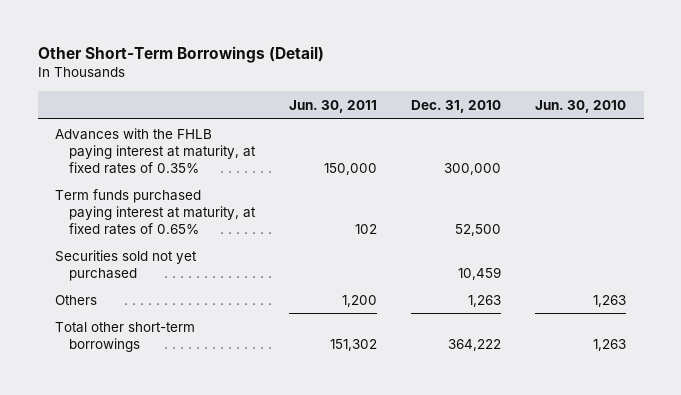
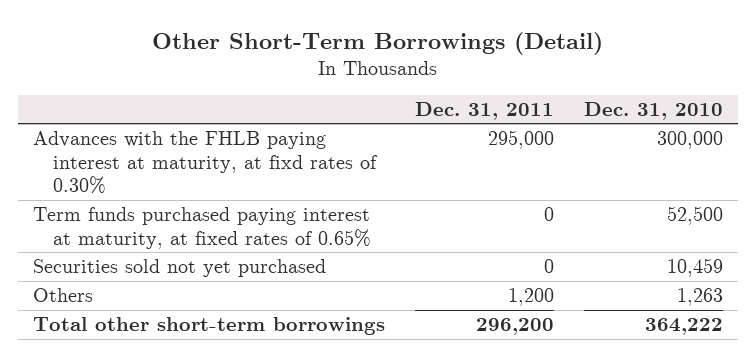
- | Jun. 30, 2011 | Dec. 31, 2010 | Jun. 30, 2010
+ | Dec. 31, 2011 | Dec. 31, 2010
- Advances with the FHLB paying interest at maturity, at fixed rates of 0.35% | 150,000 | 300,000 |
+ Advances with the FHLB paying interest at maturity, at fixd rates of 0.30% | 295,000 | 300,000

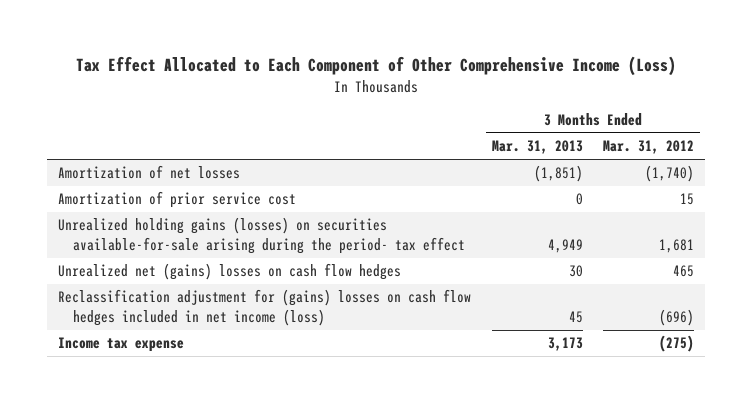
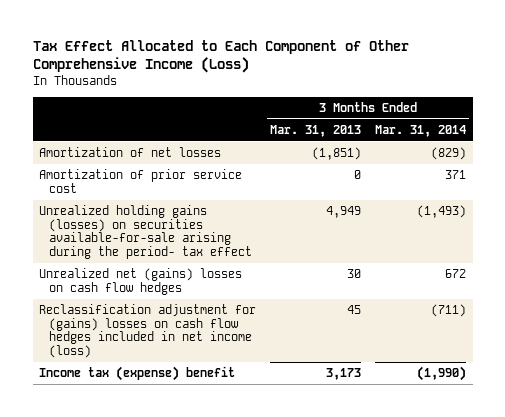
- | 3 Months Ended Mar. 31, 2013 | 3 Months Ended Mar. 31, 2012
+ | 3 Months Ended Mar. 31, 2013 | 3 Months Ended Mar. 31, 2014
- Income tax expense | 3,173 | (275)
+ Income tax (expense) benefit | 3,173 | (1,990)

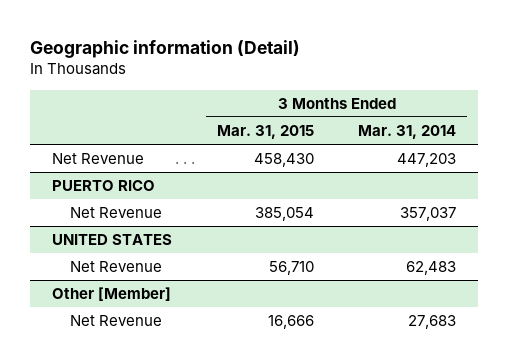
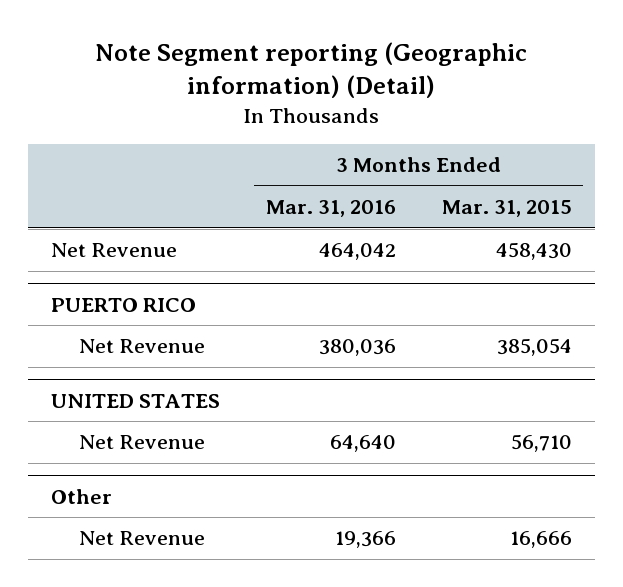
- Geographic information (Detail)
+ Note Segment reporting (Geographic information) (Detail)
- | 3 Months Ended Mar. 31, 2015 | 3 Months Ended Mar. 31, 2014
+ | 3 Months Ended Mar. 31, 2016 | 3 Months Ended Mar. 31, 2015
- Other [Member]
+ Other

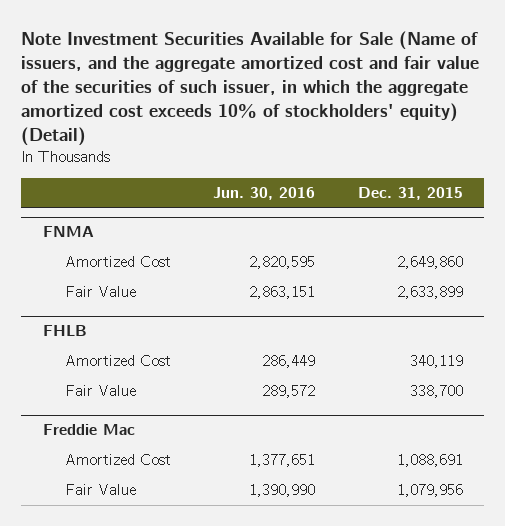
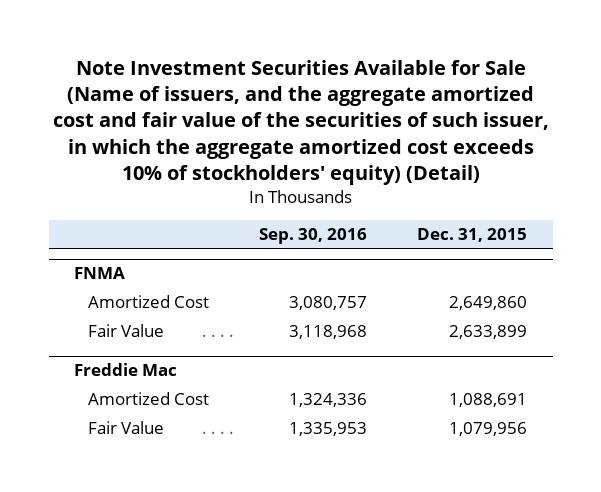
- | Jun. 30, 2016 | Dec. 31, 2015
+ | Sep. 30, 2016 | Dec. 31, 2015
- FHLB
- Amortized Cost | 286,449 | 340,119
- Fair Value | 289,572 | 338,700

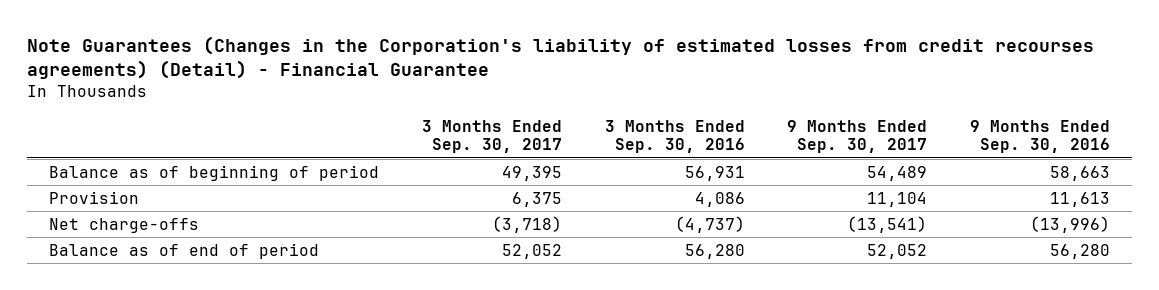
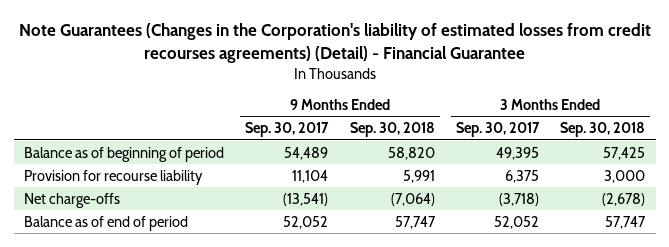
- | 3 Months Ended Sep. 30, 2017 | 3 Months Ended Sep. 30, 2016 | 9 Months Ended Sep. 30, 2017 | 9 Months Ended Sep. 30, 2016
+ | 9 Months Ended Sep. 30, 2017 | 9 Months Ended Sep. 30, 2018 | 3 Months Ended Sep. 30, 2017 | 3 Months Ended Sep. 30, 2018
- Provision | 6,375 | 4,086 | 11,104 | 11,613
+ Provision for recourse liability | 11,104 | 5,991 | 6,375 | 3,000

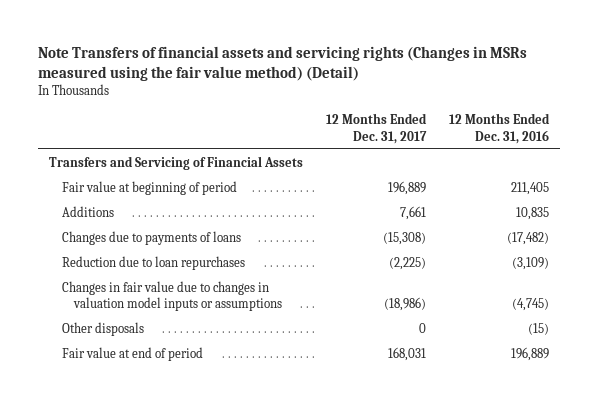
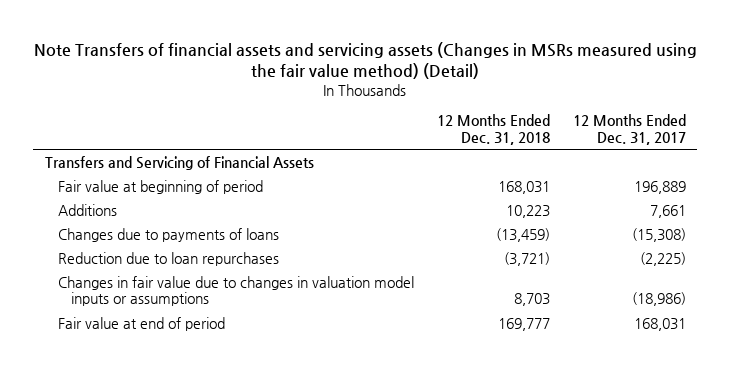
- Note Transfers of financial assets and servicing rights (Changes in MSRs measured using the fair value method) (Detail)
+ Note Transfers of financial assets and servicing assets (Changes in MSRs measured using the fair value method) (Detail)
- | 12 Months Ended Dec. 31, 2017 | 12 Months Ended Dec. 31, 2016
+ | 12 Months Ended Dec. 31, 2018 | 12 Months Ended Dec. 31, 2017
- Other disposals | 0 | (15)

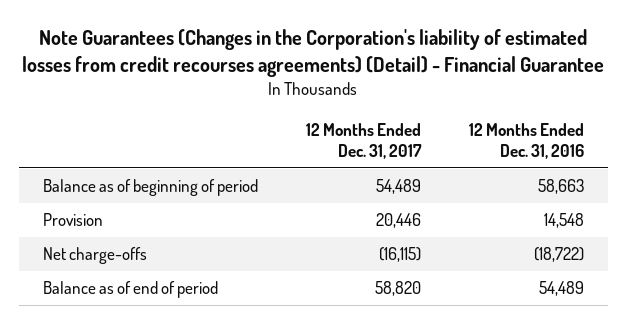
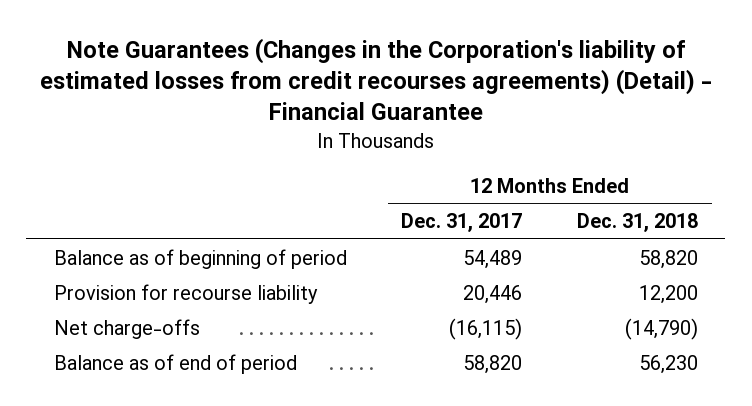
- | 12 Months Ended Dec. 31, 2017 | 12 Months Ended Dec. 31, 2016
+ | 12 Months Ended Dec. 31, 2017 | 12 Months Ended Dec. 31, 2018
- Provision | 20,446 | 14,548
+ Provision for recourse liability | 20,446 | 12,200

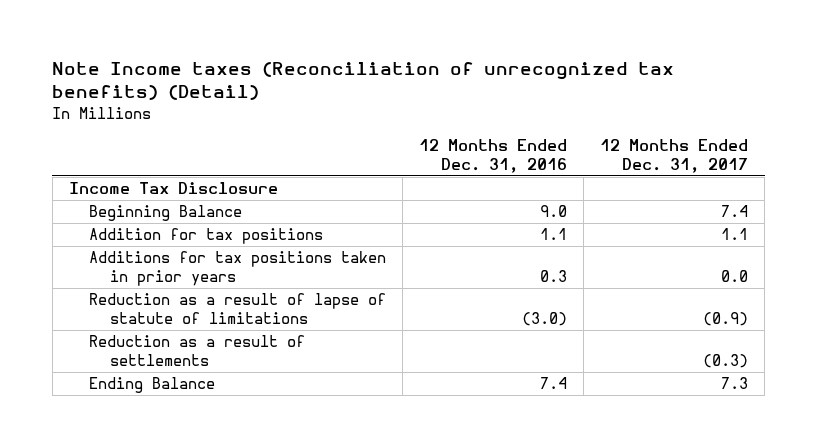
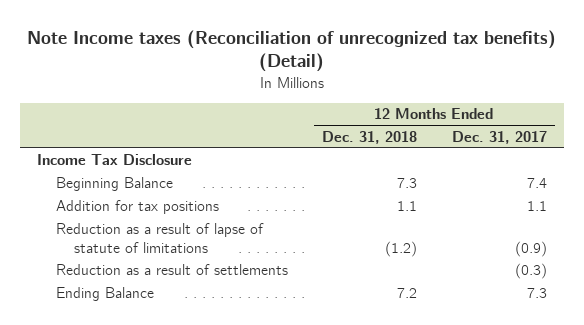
- | 12 Months Ended Dec. 31, 2016 | 12 Months Ended Dec. 31, 2017
+ | 12 Months Ended Dec. 31, 2018 | 12 Months Ended Dec. 31, 2017
- Additions for tax positions taken in prior years | 0.3 | 0.0

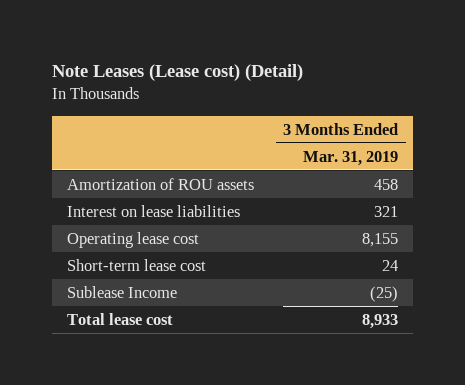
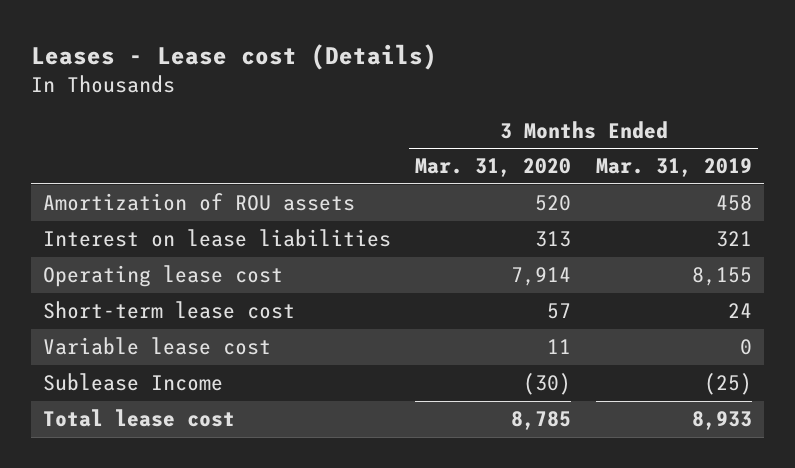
- Note Leases (Lease cost) (Detail)
+ Leases - Lease cost (Details)
- | 3 Months Ended Mar. 31, 2019
+ | 3 Months Ended Mar. 31, 2020 | 3 Months Ended Mar. 31, 2019
+ Variable lease cost | 11 | 0

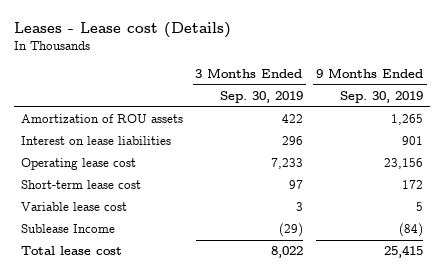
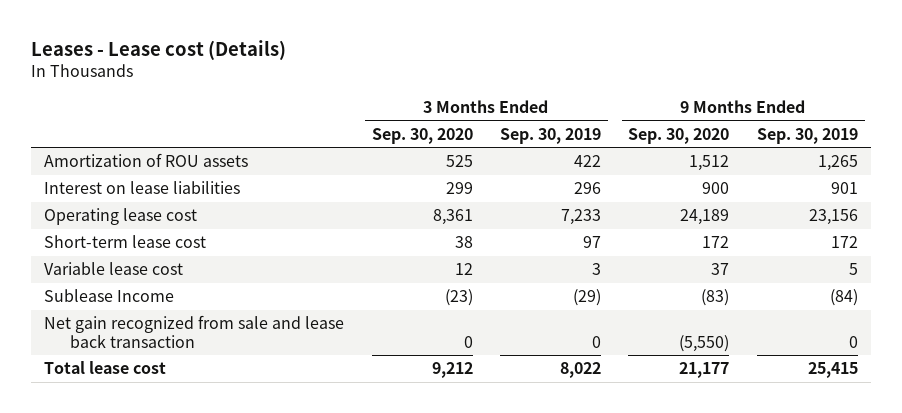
- | 3 Months Ended Sep. 30, 2019 | 9 Months Ended Sep. 30, 2019
+ | 3 Months Ended Sep. 30, 2020 | 3 Months Ended Sep. 30, 2019 | 9 Months Ended Sep. 30, 2020 | 9 Months Ended Sep. 30, 2019
+ Net gain recognized from sale and lease back transaction | 0 | 0 | (5,550) | 0

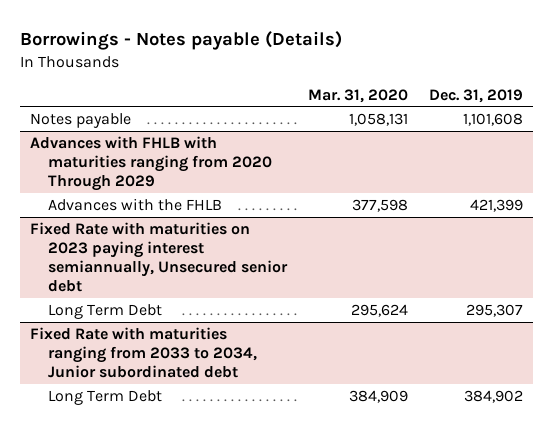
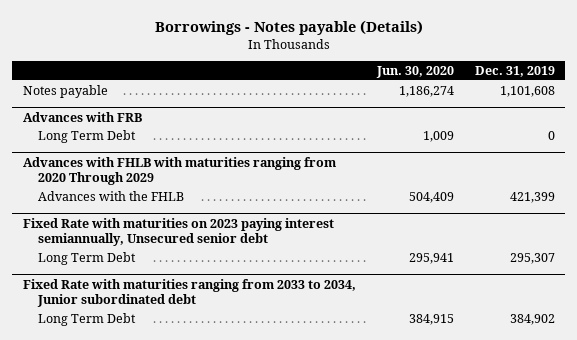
- | Mar. 31, 2020 | Dec. 31, 2019
+ | Jun. 30, 2020 | Dec. 31, 2019
+ Advances with FRB
+ Long Term Debt | 1,009 | 0

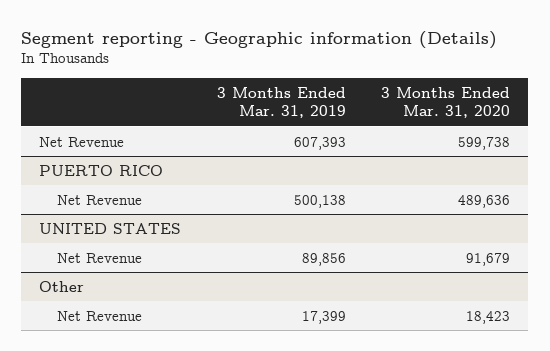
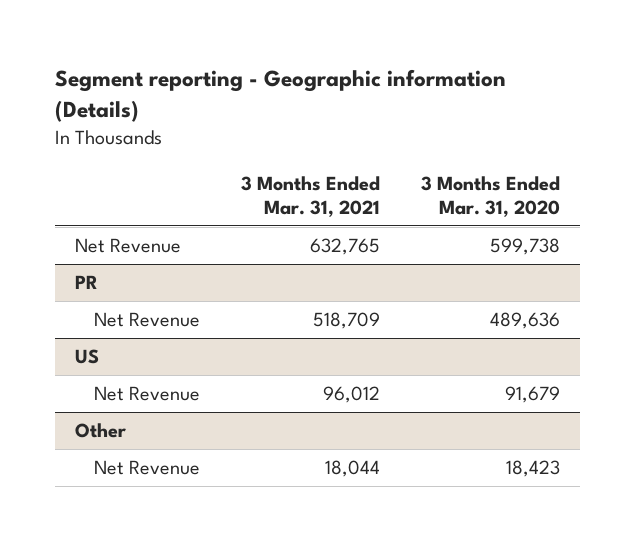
- | 3 Months Ended Mar. 31, 2019 | 3 Months Ended Mar. 31, 2020
+ | 3 Months Ended Mar. 31, 2021 | 3 Months Ended Mar. 31, 2020
- PUERTO RICO
+ PR
- UNITED STATES
+ US

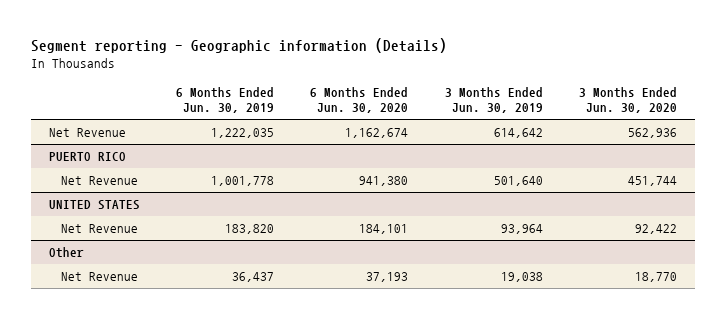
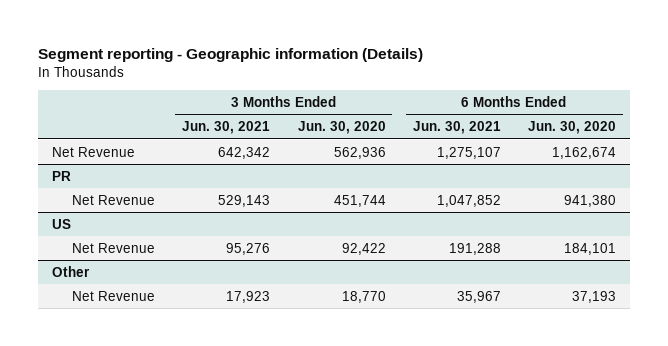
- | 6 Months Ended Jun. 30, 2019 | 6 Months Ended Jun. 30, 2020 | 3 Months Ended Jun. 30, 2019 | 3 Months Ended Jun. 30, 2020
+ | 3 Months Ended Jun. 30, 2021 | 3 Months Ended Jun. 30, 2020 | 6 Months Ended Jun. 30, 2021 | 6 Months Ended Jun. 30, 2020
- PUERTO RICO
+ PR
- UNITED STATES
+ US

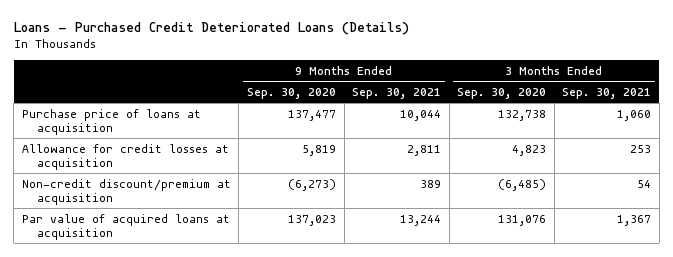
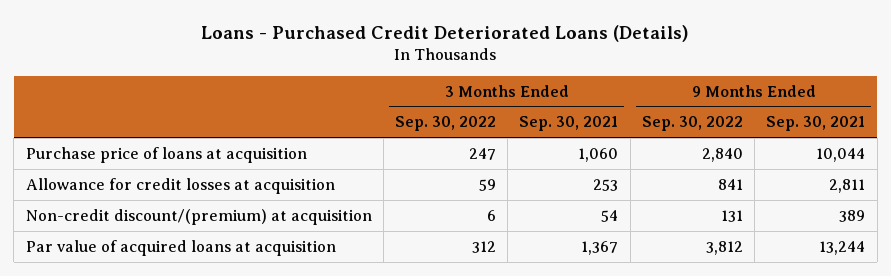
- | 9 Months Ended Sep. 30, 2020 | 9 Months Ended Sep. 30, 2021 | 3 Months Ended Sep. 30, 2020 | 3 Months Ended Sep. 30, 2021
+ | 3 Months Ended Sep. 30, 2022 | 3 Months Ended Sep. 30, 2021 | 9 Months Ended Sep. 30, 2022 | 9 Months Ended Sep. 30, 2021
- Non-credit discount/premium at acquisition | (6,273) | 389 | (6,485) | 54
+ Non-credit discount/(premium) at acquisition | 6 | 54 | 131 | 389

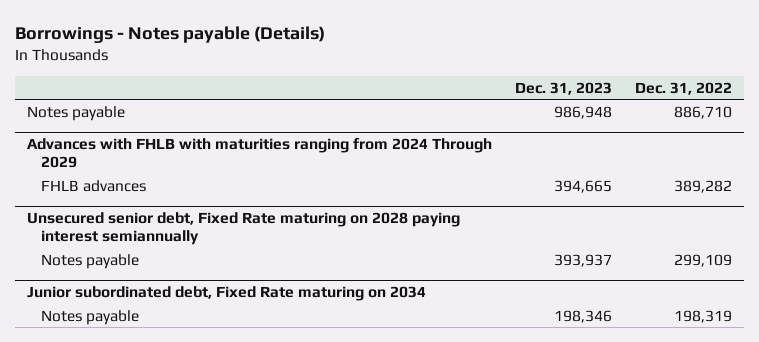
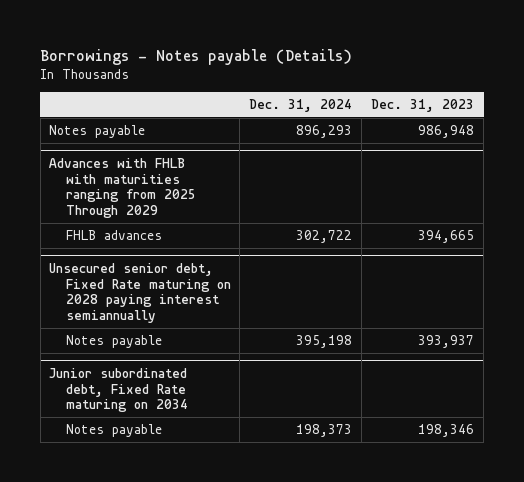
- | Dec. 31, 2023 | Dec. 31, 2022
+ | Dec. 31, 2024 | Dec. 31, 2023
- Advances with FHLB with maturities ranging from 2024 Through 2029
+ Advances with FHLB with maturities ranging from 2025 Through 2029

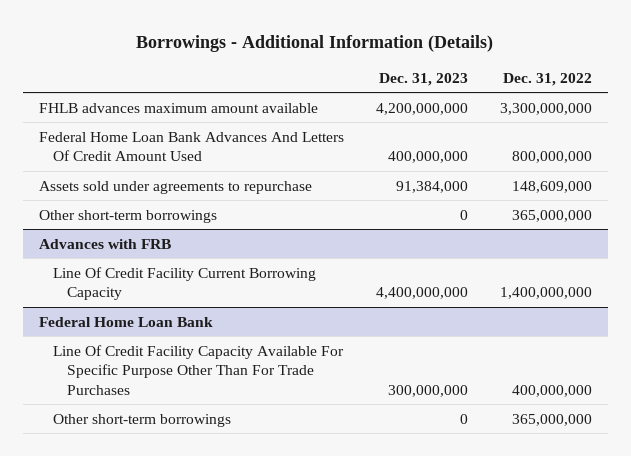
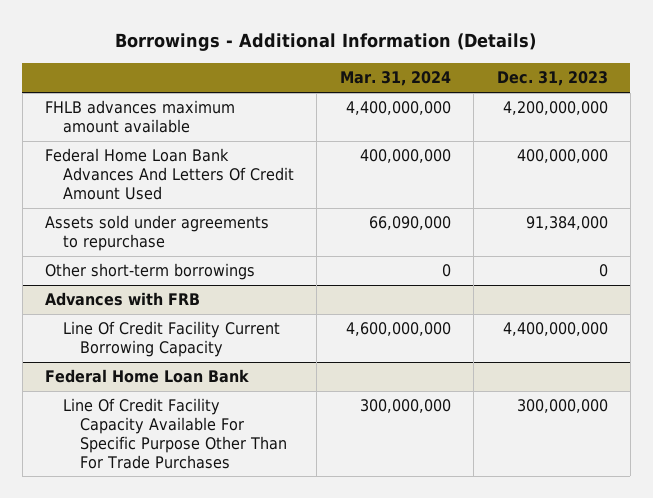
- | Dec. 31, 2023 | Dec. 31, 2022
+ | Mar. 31, 2024 | Dec. 31, 2023
@ Federal Home Loan Bank
- Other short-term borrowings | 0 | 365,000,000

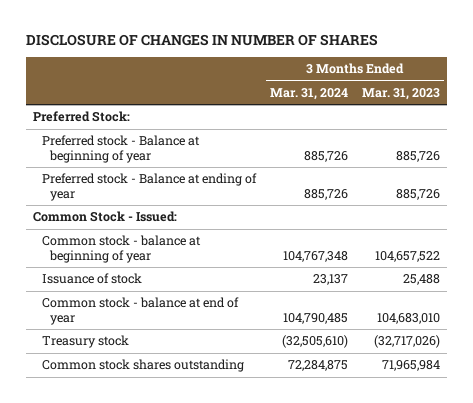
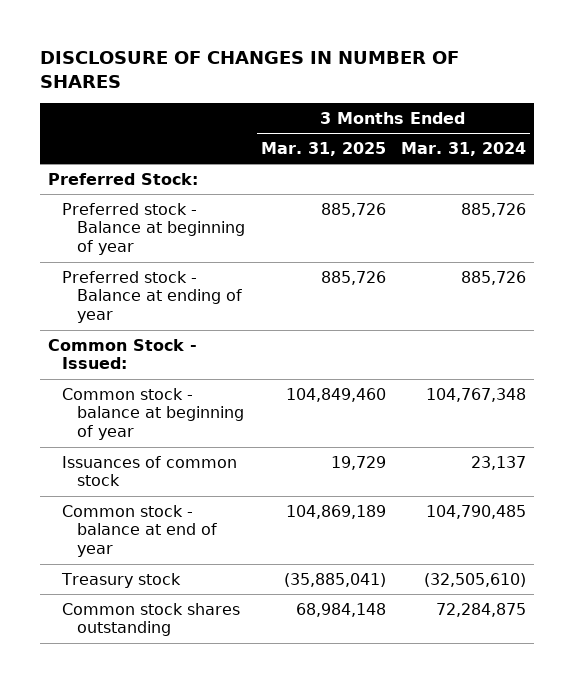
- | 3 Months Ended Mar. 31, 2024 | 3 Months Ended Mar. 31, 2023
+ | 3 Months Ended Mar. 31, 2025 | 3 Months Ended Mar. 31, 2024
- Issuance of stock | 23,137 | 25,488
+ Issuances of common stock | 19,729 | 23,137

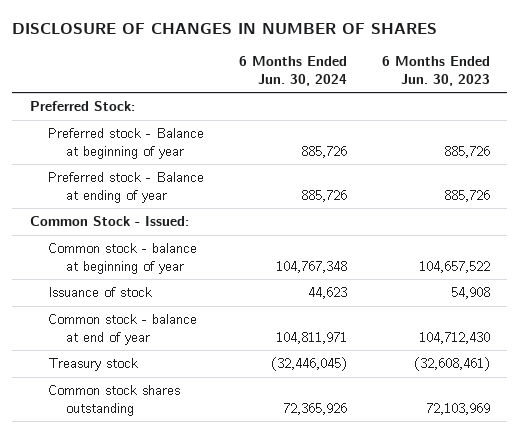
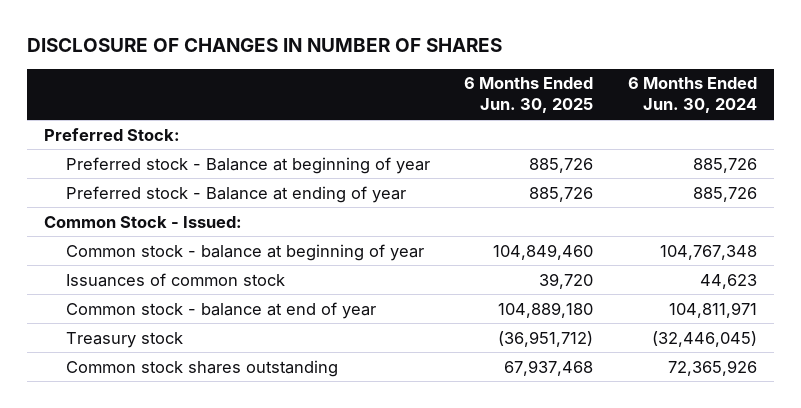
- | 6 Months Ended Jun. 30, 2024 | 6 Months Ended Jun. 30, 2023
+ | 6 Months Ended Jun. 30, 2025 | 6 Months Ended Jun. 30, 2024
- Issuance of stock | 44,623 | 54,908
+ Issuances of common stock | 39,720 | 44,623

